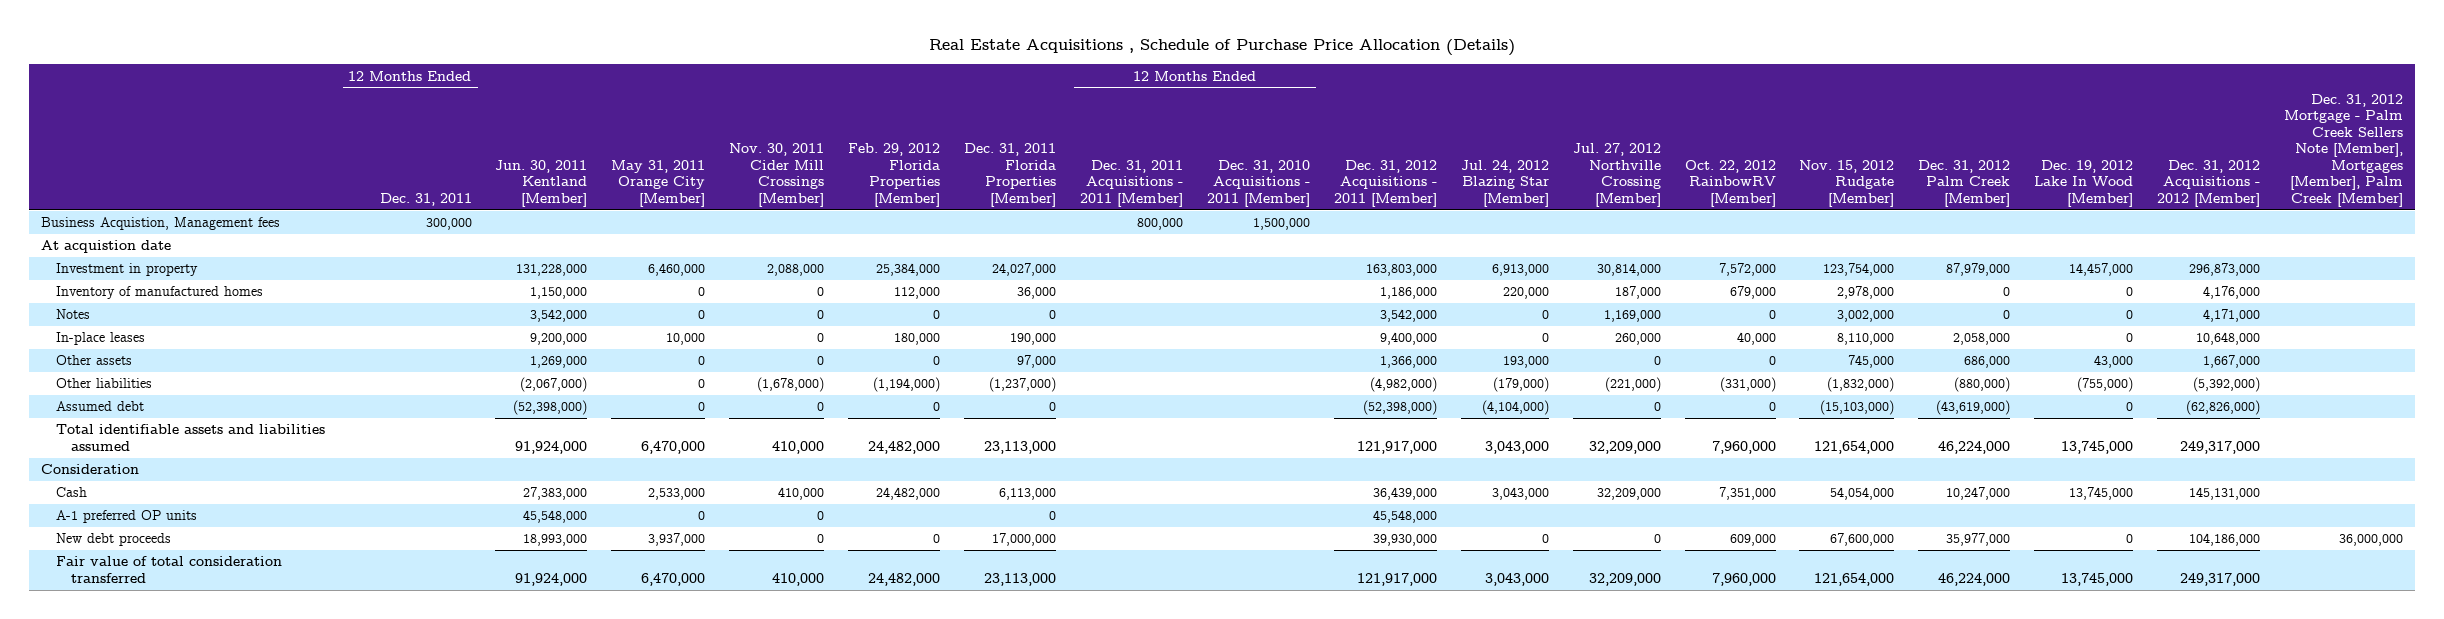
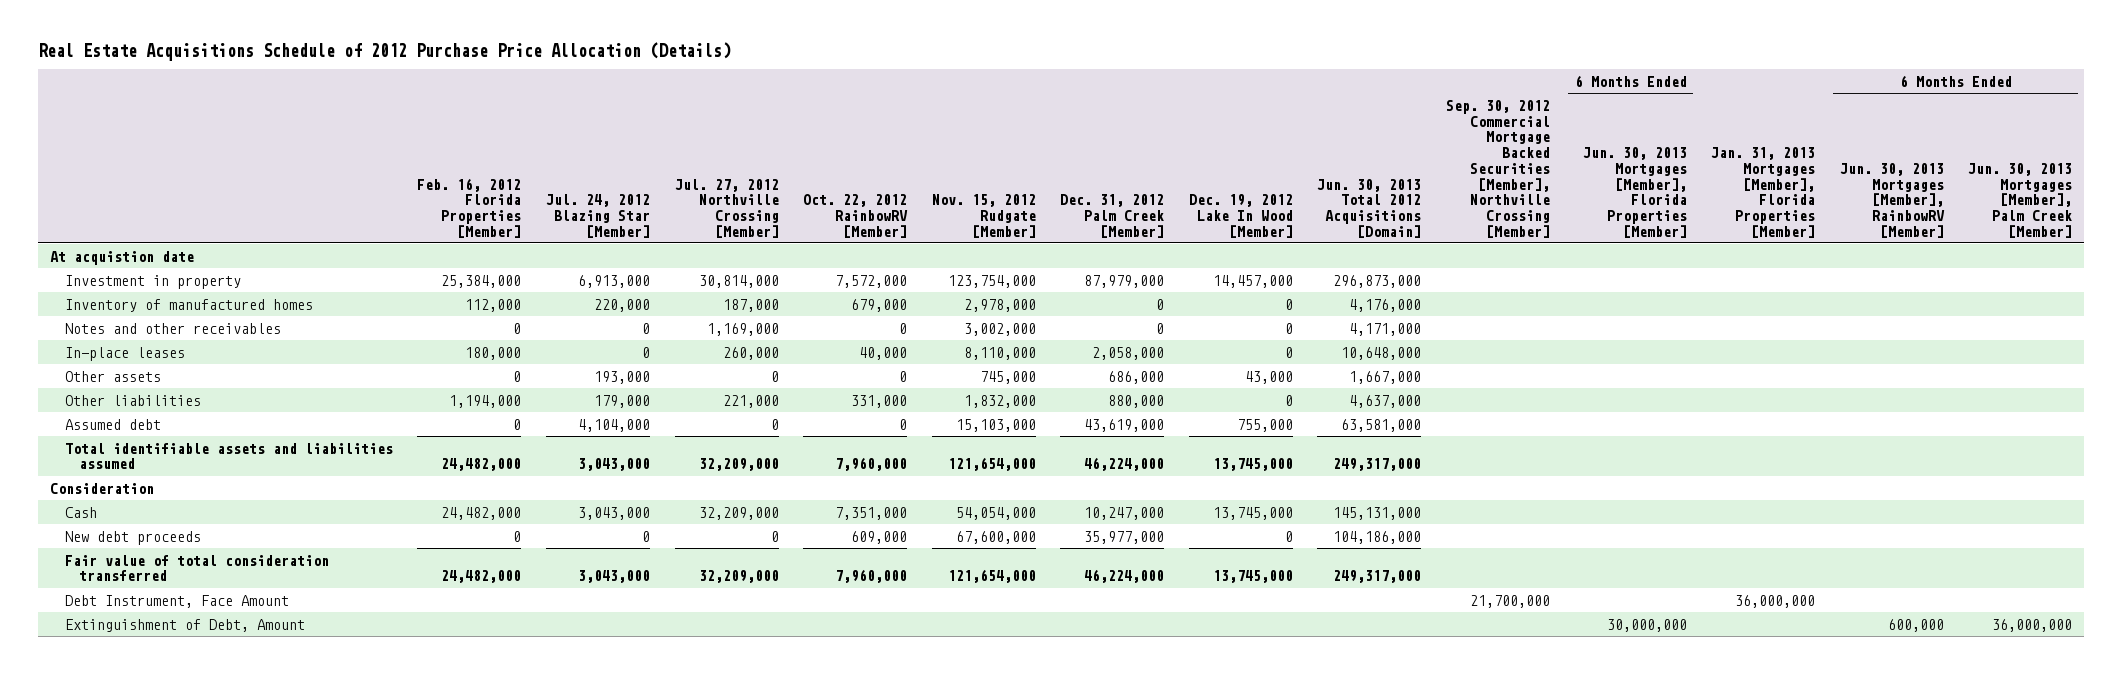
- Real Estate Acquisitions , Schedule of Purchase Price Allocation (Details)
+ Real Estate Acquisitions Schedule of 2012 Purchase Price Allocation (Details)
- | 12 Months Ended Dec. 31, 2011 | Jun. 30, 2011 Kentland [Member] | May 31, 2011 Orange City [Member] | Nov. 30, 2011 Cider Mill Crossings [Member] | Feb. 29, 2012 Florida Properties [Member] | Dec. 31, 2011 Florida Properties [Member] | 12 Months Ended Dec. 31, 2011 Acquisitions - 2011 [Member] | 12 Months Ended Dec. 31, 2010 Acquisitions - 2011 [Member] | Dec. 31, 2012 Acquisitions - 2011 [Member] | Jul. 24, 2012 Blazing Star [Member] | Jul. 27, 2012 Northville Crossing [Member] | Oct. 22, 2012 RainbowRV [Member] | Nov. 15, 2012 Rudgate [Member] | Dec. 31, 2012 Palm Creek [Member] | Dec. 19, 2012 Lake In Wood [Member] | Dec. 31, 2012 Acquisitions - 2012 [Member] | Dec. 31, 2012 Mortgage - Palm Creek Sellers Note [Member], Mortgages [Member], Palm Creek [Member]
+ | Feb. 16, 2012 Florida Properties [Member] | Jul. 24, 2012 Blazing Star [Member] | Jul. 27, 2012 Northville Crossing [Member] | Oct. 22, 2012 RainbowRV [Member] | Nov. 15, 2012 Rudgate [Member] | Dec. 31, 2012 Palm Creek [Member] | Dec. 19, 2012 Lake In Wood [Member] | Jun. 30, 2013 Total 2012 Acquisitions [Domain] | Sep. 30, 2012 Commercial Mortgage Backed Securities [Member], Northville Crossing [Member] | 6 Months Ended Jun. 30, 2013 Mortgages [Member], Florida Properties [Member] | Jan. 31, 2013 Mortgages [Member], Florida Properties [Member] | 6 Months Ended Jun. 30, 2013 Mortgages [Member], RainbowRV [Member] | 6 Months Ended Jun. 30, 2013 Mortgages [Member], Palm Creek [Member]
- Business Acquistion, Management fees | 300,000 | | | | | | 800,000 | 1,500,000 | | | | | | | | |
- Notes | | 3,542,000 | 0 | 0 | 0 | 0 | | | 3,542,000 | 0 | 1,169,000 | 0 | 3,002,000 | 0 | 0 | 4,171,000 |
+ Notes and other receivables | 0 | 0 | 1,169,000 | 0 | 3,002,000 | 0 | 0 | 4,171,000 | | | | |
- Other liabilities | | (2,067,000) | 0 | (1,678,000) | (1,194,000) | (1,237,000) | | | (4,982,000) | (179,000) | (221,000) | (331,000) | (1,832,000) | (880,000) | (755,000) | (5,392,000) |
- Assumed debt | | (52,398,000) | 0 | 0 | 0 | 0 | | | (52,398,000) | (4,104,000) | 0 | 0 | (15,103,000) | (43,619,000) | 0 | (62,826,000) |
+ Other liabilities | 1,194,000 | 179,000 | 221,000 | 331,000 | 1,832,000 | 880,000 | 0 | 4,637,000 | | | | |
+ Assumed debt | 0 | 4,104,000 | 0 | 0 | 15,103,000 | 43,619,000 | 755,000 | 63,581,000 | | | | |
- A-1 preferred OP units | | 45,548,000 | 0 | 0 | | 0 | | | 45,548,000 | | | | | | | |
+ Debt Instrument, Face Amount | | | | | | | | | 21,700,000 | | 36,000,000 | |
+ Extinguishment of Debt, Amount | | | | | | | | | | 30,000,000 | | 600,000 | 36,000,000

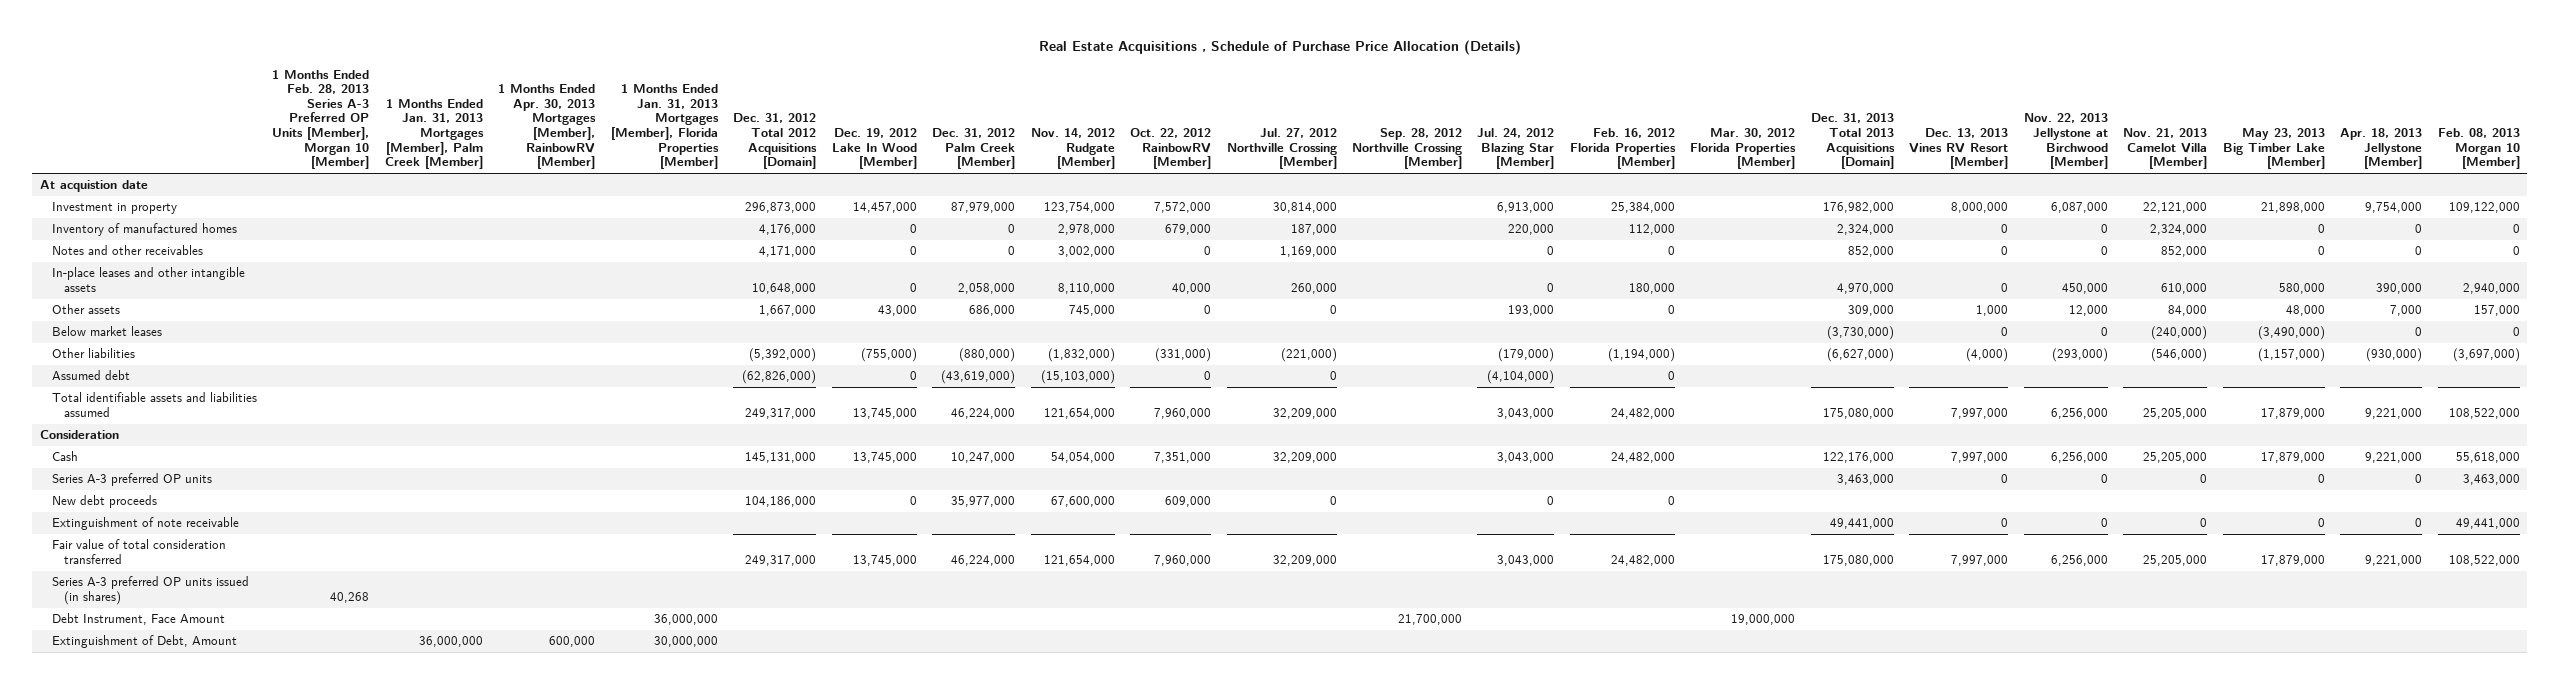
- Real Estate Acquisitions Schedule of 2012 Purchase Price Allocation (Details)
+ Real Estate Acquisitions , Schedule of Purchase Price Allocation (Details)
- | Feb. 16, 2012 Florida Properties [Member] | Jul. 24, 2012 Blazing Star [Member] | Jul. 27, 2012 Northville Crossing [Member] | Oct. 22, 2012 RainbowRV [Member] | Nov. 15, 2012 Rudgate [Member] | Dec. 31, 2012 Palm Creek [Member] | Dec. 19, 2012 Lake In Wood [Member] | Jun. 30, 2013 Total 2012 Acquisitions [Domain] | Sep. 30, 2012 Commercial Mortgage Backed Securities [Member], Northville Crossing [Member] | 6 Months Ended Jun. 30, 2013 Mortgages [Member], Florida Properties [Member] | Jan. 31, 2013 Mortgages [Member], Florida Properties [Member] | 6 Months Ended Jun. 30, 2013 Mortgages [Member], RainbowRV [Member] | 6 Months Ended Jun. 30, 2013 Mortgages [Member], Palm Creek [Member]
+ | 1 Months Ended Feb. 28, 2013 Series A-3 Preferred OP Units [Member], Morgan 10 [Member] | 1 Months Ended Jan. 31, 2013 Mortgages [Member], Palm Creek [Member] | 1 Months Ended Apr. 30, 2013 Mortgages [Member], RainbowRV [Member] | 1 Months Ended Jan. 31, 2013 Mortgages [Member], Florida Properties [Member] | Dec. 31, 2012 Total 2012 Acquisitions [Domain] | Dec. 19, 2012 Lake In Wood [Member] | Dec. 31, 2012 Palm Creek [Member] | Nov. 14, 2012 Rudgate [Member] | Oct. 22, 2012 RainbowRV [Member] | Jul. 27, 2012 Northville Crossing [Member] | Sep. 28, 2012 Northville Crossing [Member] | Jul. 24, 2012 Blazing Star [Member] | Feb. 16, 2012 Florida Properties [Member] | Mar. 30, 2012 Florida Properties [Member] | Dec. 31, 2013 Total 2013 Acquisitions [Domain] | Dec. 13, 2013 Vines RV Resort [Member] | Nov. 22, 2013 Jellystone at Birchwood [Member] | Nov. 21, 2013 Camelot Villa [Member] | May 23, 2013 Big Timber Lake [Member] | Apr. 18, 2013 Jellystone [Member] | Feb. 08, 2013 Morgan 10 [Member]
- In-place leases | 180,000 | 0 | 260,000 | 40,000 | 8,110,000 | 2,058,000 | 0 | 10,648,000 | | | | |
+ In-place leases and other intangible assets | | | | | 10,648,000 | 0 | 2,058,000 | 8,110,000 | 40,000 | 260,000 | | 0 | 180,000 | | 4,970,000 | 0 | 450,000 | 610,000 | 580,000 | 390,000 | 2,940,000
- Other liabilities | 1,194,000 | 179,000 | 221,000 | 331,000 | 1,832,000 | 880,000 | 0 | 4,637,000 | | | | |
- Assumed debt | 0 | 4,104,000 | 0 | 0 | 15,103,000 | 43,619,000 | 755,000 | 63,581,000 | | | | |
+ Below market leases | | | | | | | | | | | | | | | (3,730,000) | 0 | 0 | (240,000) | (3,490,000) | 0 | 0
+ Other liabilities | | | | | (5,392,000) | (755,000) | (880,000) | (1,832,000) | (331,000) | (221,000) | | (179,000) | (1,194,000) | | (6,627,000) | (4,000) | (293,000) | (546,000) | (1,157,000) | (930,000) | (3,697,000)
+ Assumed debt | | | | | (62,826,000) | 0 | (43,619,000) | (15,103,000) | 0 | 0 | | (4,104,000) | 0 | | | | | | | |
+ Series A-3 preferred OP units | | | | | | | | | | | | | | | 3,463,000 | 0 | 0 | 0 | 0 | 0 | 3,463,000
+ Extinguishment of note receivable | | | | | | | | | | | | | | | 49,441,000 | 0 | 0 | 0 | 0 | 0 | 49,441,000
+ Series A-3 preferred OP units issued (in shares) | 40,268 | | | | | | | | | | | | | | | | | | | |

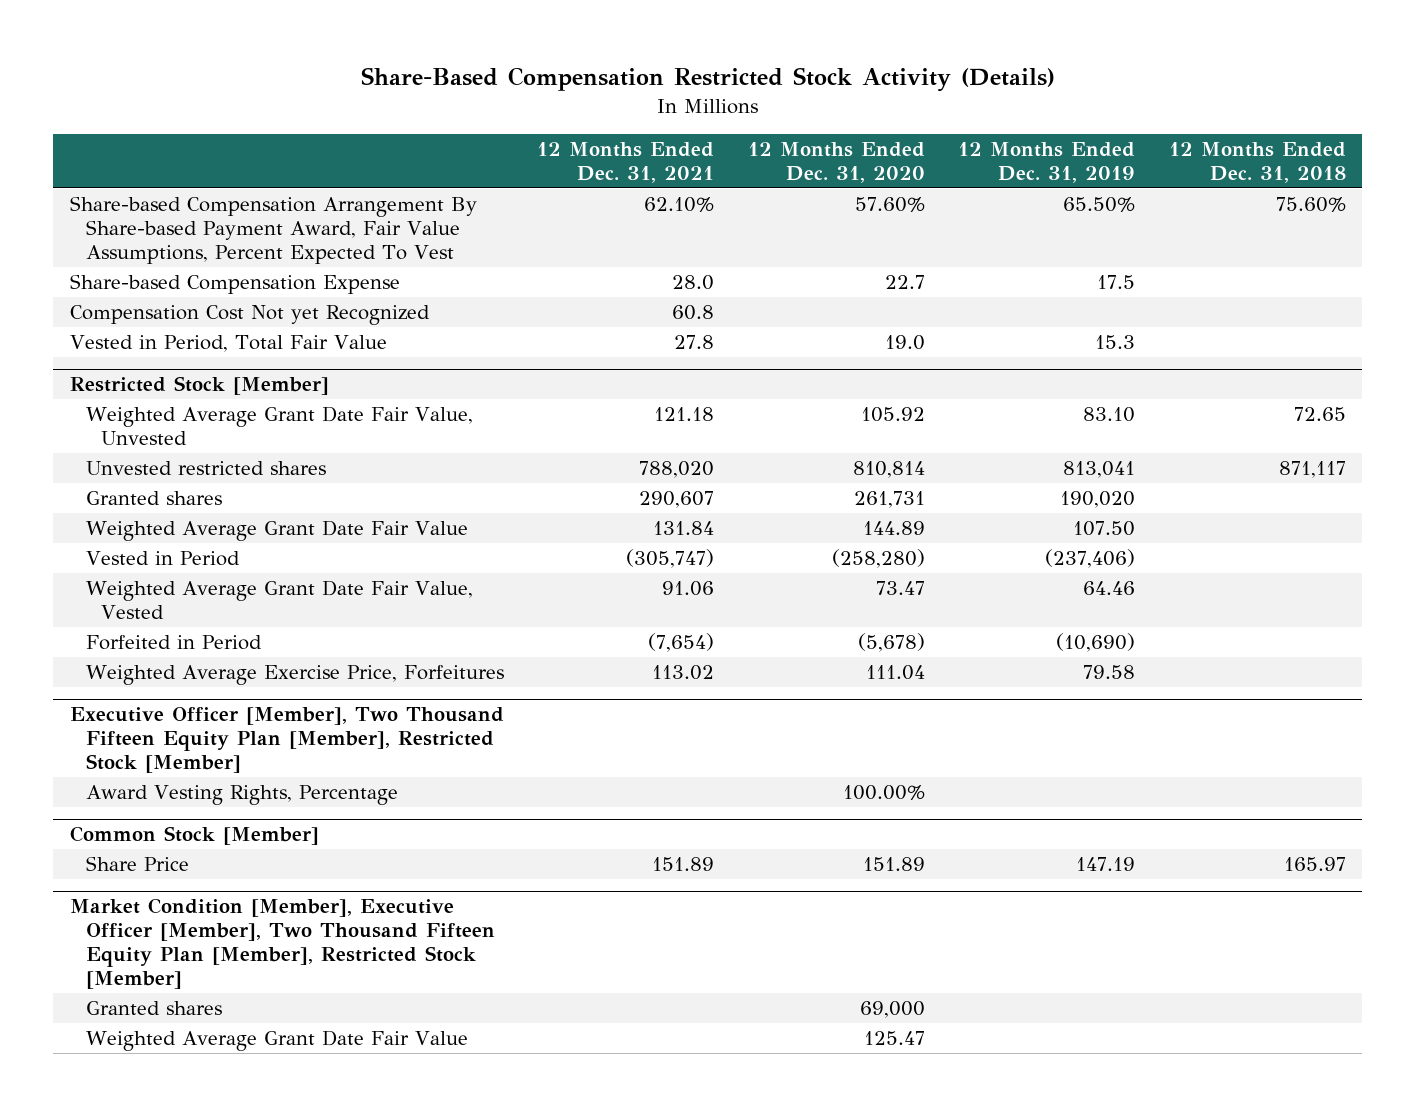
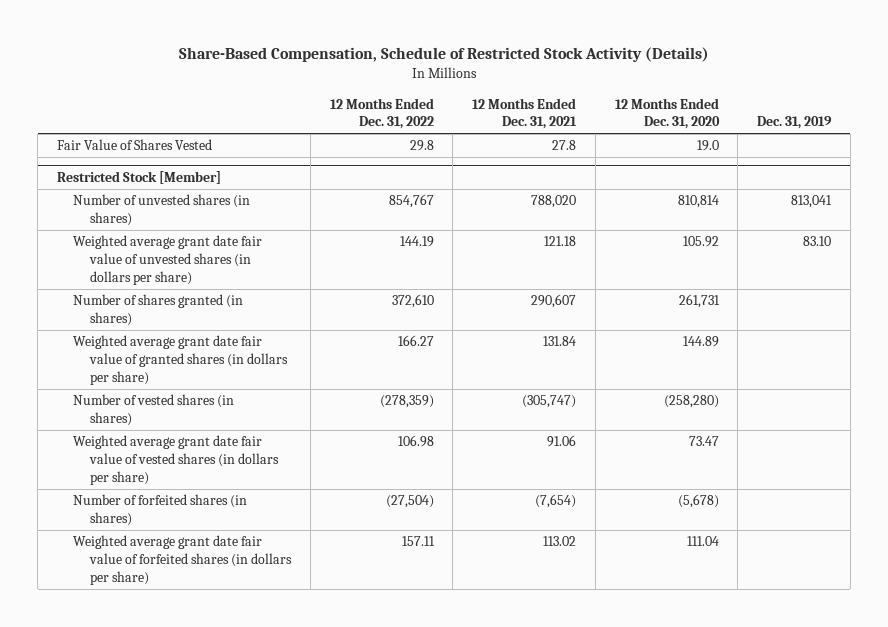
- Share-Based Compensation Restricted Stock Activity (Details)
+ Share-Based Compensation, Schedule of Restricted Stock Activity (Details)
- | 12 Months Ended Dec. 31, 2021 | 12 Months Ended Dec. 31, 2020 | 12 Months Ended Dec. 31, 2019 | 12 Months Ended Dec. 31, 2018
+ | 12 Months Ended Dec. 31, 2022 | 12 Months Ended Dec. 31, 2021 | 12 Months Ended Dec. 31, 2020 | Dec. 31, 2019
- Share-based Compensation Arrangement By Share-based Payment Award, Fair Value Assumptions, Percent Expected To Vest | 62.10% | 57.60% | 65.50% | 75.60%
- Share-based Compensation Expense | 28.0 | 22.7 | 17.5 |
- Compensation Cost Not yet Recognized | 60.8 | | |
- Vested in Period, Total Fair Value | 27.8 | 19.0 | 15.3 |
+ Fair Value of Shares Vested | 29.8 | 27.8 | 19.0 |
@ Restricted Stock [Member]
- Weighted Average Grant Date Fair Value, Unvested | 121.18 | 105.92 | 83.10 | 72.65
- Unvested restricted shares | 788,020 | 810,814 | 813,041 | 871,117
- Granted shares | 290,607 | 261,731 | 190,020 |
- Weighted Average Grant Date Fair Value | 131.84 | 144.89 | 107.50 |
- Vested in Period | (305,747) | (258,280) | (237,406) |
- Weighted Average Grant Date Fair Value, Vested | 91.06 | 73.47 | 64.46 |
- Forfeited in Period | (7,654) | (5,678) | (10,690) |
- Weighted Average Exercise Price, Forfeitures | 113.02 | 111.04 | 79.58 |
- Executive Officer [Member], Two Thousand Fifteen Equity Plan [Member], Restricted Stock [Member]
- Award Vesting Rights, Percentage | | 100.00% | |
- Common Stock [Member]
- Share Price | 151.89 | 151.89 | 147.19 | 165.97
- Market Condition [Member], Executive Officer [Member], Two Thousand Fifteen Equity Plan [Member], Restricted Stock [Member]
- Granted shares | | 69,000 | |
- Weighted Average Grant Date Fair Value | | 125.47 | |
@ Restricted Stock [Member]
+ Number of unvested shares (in shares) | 854,767 | 788,020 | 810,814 | 813,041
+ Weighted average grant date fair value of unvested shares (in dollars per share) | 144.19 | 121.18 | 105.92 | 83.10
+ Number of shares granted (in shares) | 372,610 | 290,607 | 261,731 |
+ Weighted average grant date fair value of granted shares (in dollars per share) | 166.27 | 131.84 | 144.89 |
+ Number of vested shares (in shares) | (278,359) | (305,747) | (258,280) |
+ Weighted average grant date fair value of vested shares (in dollars per share) | 106.98 | 91.06 | 73.47 |
+ Number of forfeited shares (in shares) | (27,504) | (7,654) | (5,678) |
+ Weighted average grant date fair value of forfeited shares (in dollars per share) | 157.11 | 113.02 | 111.04 |

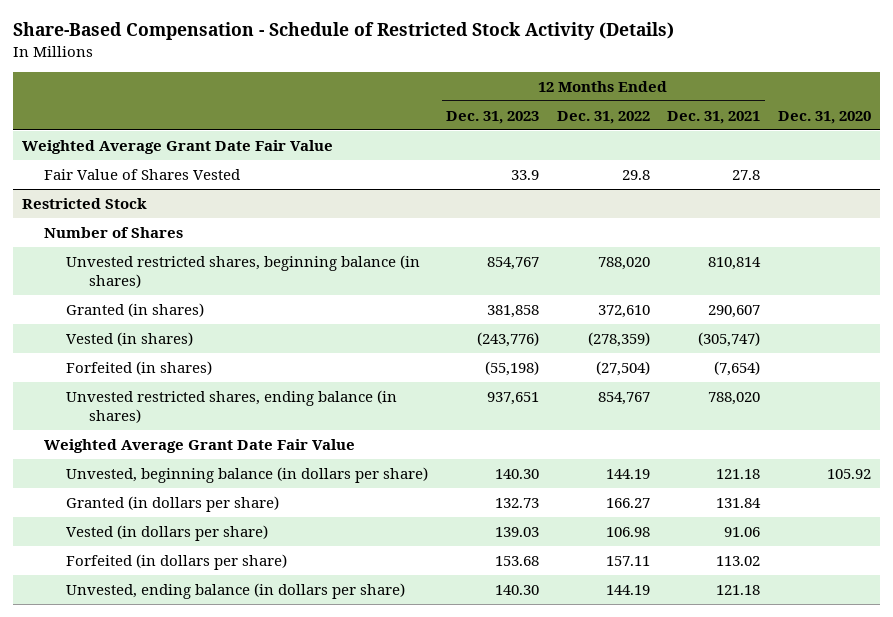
- Share-Based Compensation, Schedule of Restricted Stock Activity (Details)
+ Share-Based Compensation - Schedule of Restricted Stock Activity (Details)
- | 12 Months Ended Dec. 31, 2022 | 12 Months Ended Dec. 31, 2021 | 12 Months Ended Dec. 31, 2020 | Dec. 31, 2019
+ | 12 Months Ended Dec. 31, 2023 | 12 Months Ended Dec. 31, 2022 | 12 Months Ended Dec. 31, 2021 | Dec. 31, 2020
+ Weighted Average Grant Date Fair Value
- Restricted Stock [Member]
- Number of unvested shares (in shares) | 854,767 | 788,020 | 810,814 | 813,041
- Weighted average grant date fair value of unvested shares (in dollars per share) | 144.19 | 121.18 | 105.92 | 83.10
- Number of shares granted (in shares) | 372,610 | 290,607 | 261,731 |
- Weighted average grant date fair value of granted shares (in dollars per share) | 166.27 | 131.84 | 144.89 |
- Number of vested shares (in shares) | (278,359) | (305,747) | (258,280) |
- Weighted average grant date fair value of vested shares (in dollars per share) | 106.98 | 91.06 | 73.47 |
- Number of forfeited shares (in shares) | (27,504) | (7,654) | (5,678) |
- Weighted average grant date fair value of forfeited shares (in dollars per share) | 157.11 | 113.02 | 111.04 |
+ Restricted Stock
+ Number of Shares
+ Unvested restricted shares, beginning balance (in shares) | 854,767 | 788,020 | 810,814 |
+ Granted (in shares) | 381,858 | 372,610 | 290,607 |
+ Vested (in shares) | (243,776) | (278,359) | (305,747) |
+ Forfeited (in shares) | (55,198) | (27,504) | (7,654) |
+ Unvested restricted shares, ending balance (in shares) | 937,651 | 854,767 | 788,020 |
+ Weighted Average Grant Date Fair Value
+ Unvested, beginning balance (in dollars per share) | 140.30 | 144.19 | 121.18 | 105.92
+ Granted (in dollars per share) | 132.73 | 166.27 | 131.84 |
+ Vested (in dollars per share) | 139.03 | 106.98 | 91.06 |
+ Forfeited (in dollars per share) | 153.68 | 157.11 | 113.02 |
+ Unvested, ending balance (in dollars per share) | 140.30 | 144.19 | 121.18 |

